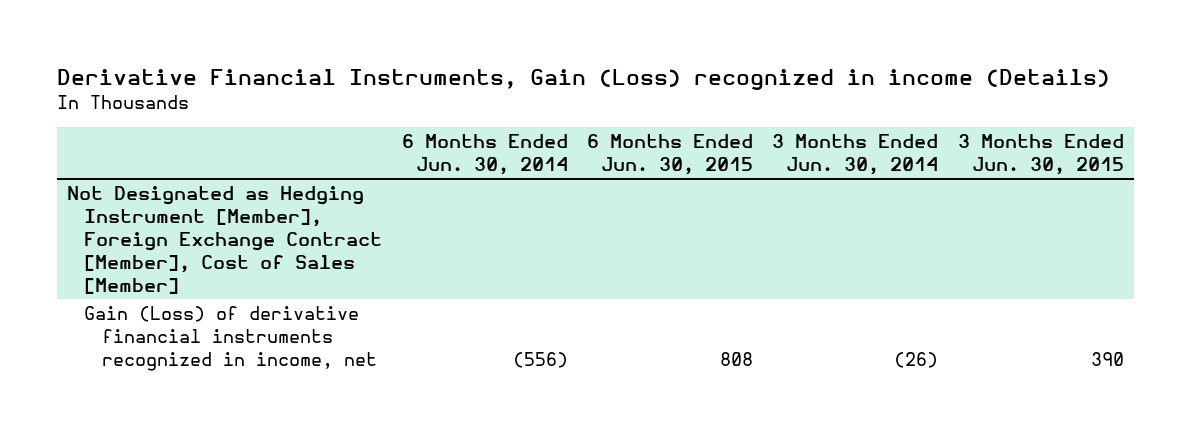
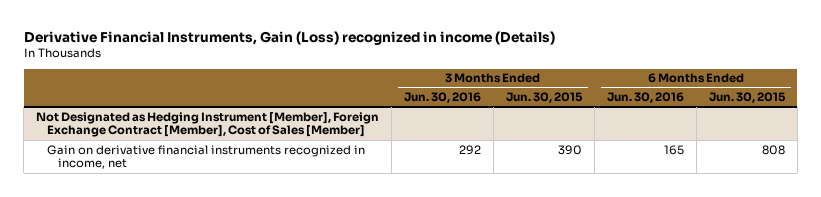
- | 6 Months Ended Jun. 30, 2014 | 6 Months Ended Jun. 30, 2015 | 3 Months Ended Jun. 30, 2014 | 3 Months Ended Jun. 30, 2015
+ | 3 Months Ended Jun. 30, 2016 | 3 Months Ended Jun. 30, 2015 | 6 Months Ended Jun. 30, 2016 | 6 Months Ended Jun. 30, 2015
@ Not Designated as Hedging Instrument [Member], Foreign Exchange Contract [Member], Cost of Sales [Member]
- Gain (Loss) of derivative financial instruments recognized in income, net | (556) | 808 | (26) | 390
+ Gain on derivative financial instruments recognized in income, net | 292 | 390 | 165 | 808

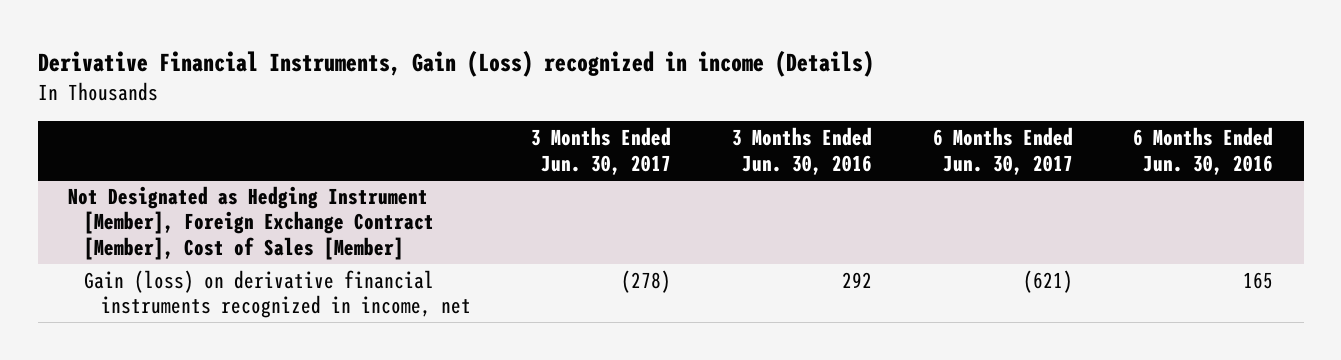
- | 3 Months Ended Jun. 30, 2016 | 3 Months Ended Jun. 30, 2015 | 6 Months Ended Jun. 30, 2016 | 6 Months Ended Jun. 30, 2015
+ | 3 Months Ended Jun. 30, 2017 | 3 Months Ended Jun. 30, 2016 | 6 Months Ended Jun. 30, 2017 | 6 Months Ended Jun. 30, 2016
@ Not Designated as Hedging Instrument [Member], Foreign Exchange Contract [Member], Cost of Sales [Member]
- Gain on derivative financial instruments recognized in income, net | 292 | 390 | 165 | 808
+ Gain (loss) on derivative financial instruments recognized in income, net | (278) | 292 | (621) | 165

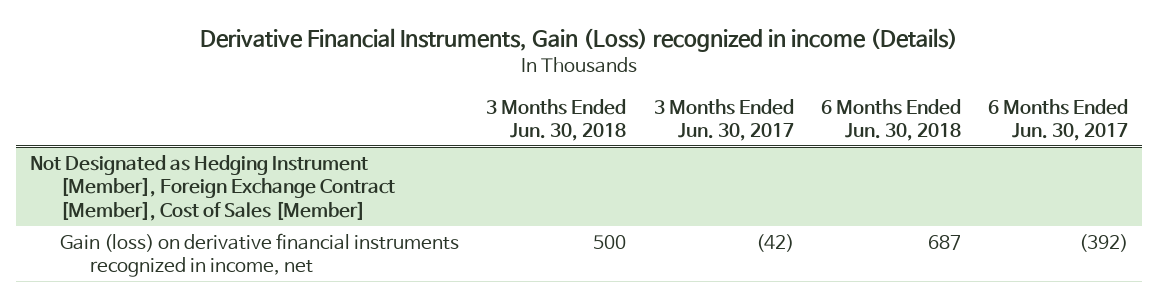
- | 3 Months Ended Jun. 30, 2017 | 3 Months Ended Jun. 30, 2016 | 6 Months Ended Jun. 30, 2017 | 6 Months Ended Jun. 30, 2016
+ | 3 Months Ended Jun. 30, 2018 | 3 Months Ended Jun. 30, 2017 | 6 Months Ended Jun. 30, 2018 | 6 Months Ended Jun. 30, 2017
@ Not Designated as Hedging Instrument [Member], Foreign Exchange Contract [Member], Cost of Sales [Member]
- Gain (loss) on derivative financial instruments recognized in income, net | (278) | 292 | (621) | 165
+ Gain (loss) on derivative financial instruments recognized in income, net | 500 | (42) | 687 | (392)

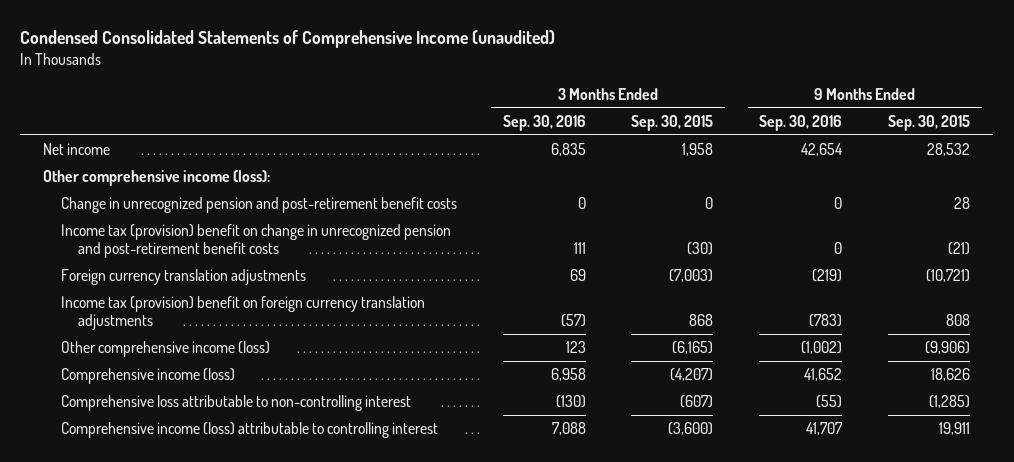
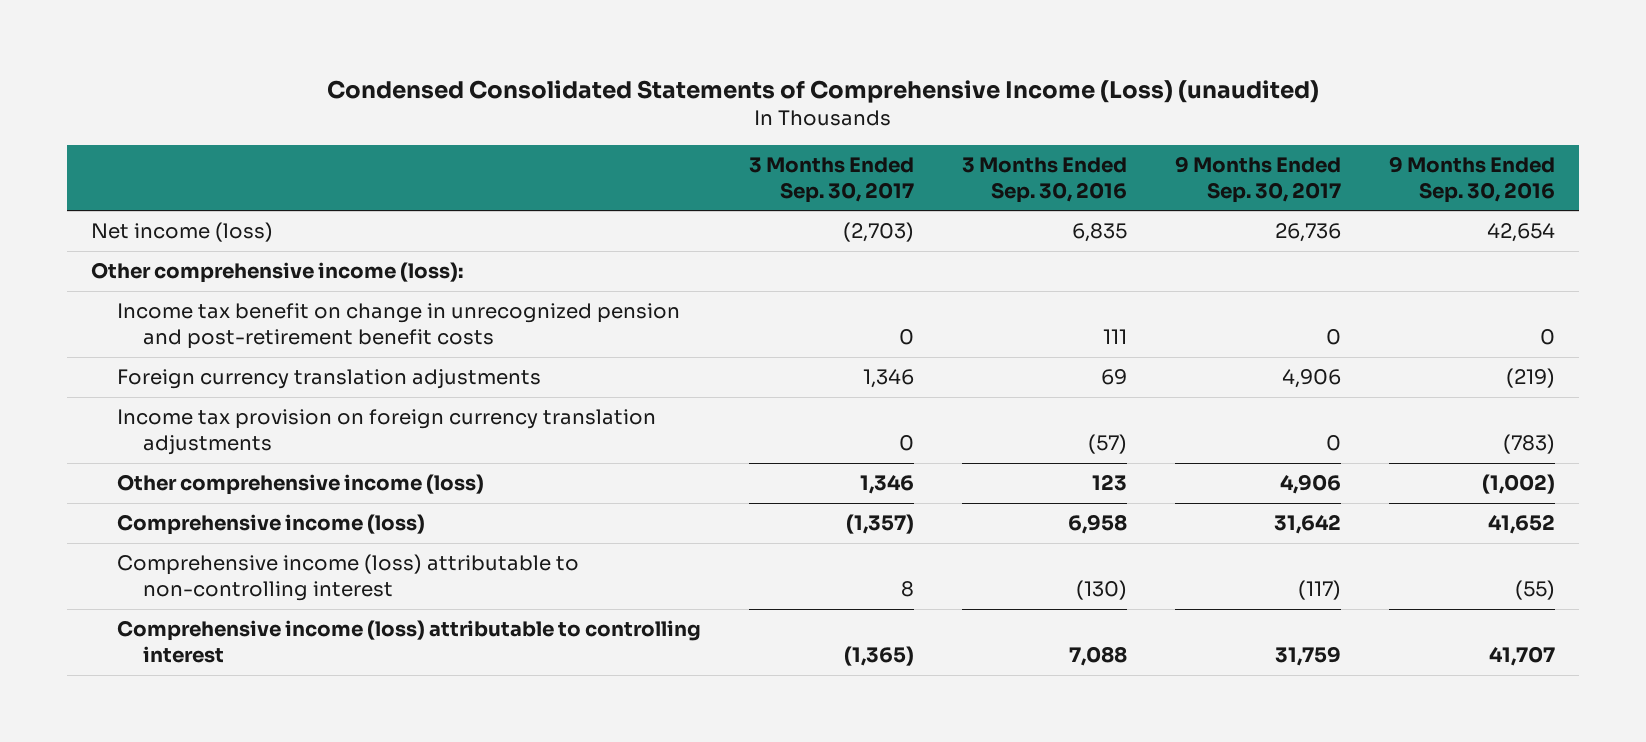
- Condensed Consolidated Statements of Comprehensive Income (unaudited)
+ Condensed Consolidated Statements of Comprehensive Income (Loss) (unaudited)
- | 3 Months Ended Sep. 30, 2016 | 3 Months Ended Sep. 30, 2015 | 9 Months Ended Sep. 30, 2016 | 9 Months Ended Sep. 30, 2015
+ | 3 Months Ended Sep. 30, 2017 | 3 Months Ended Sep. 30, 2016 | 9 Months Ended Sep. 30, 2017 | 9 Months Ended Sep. 30, 2016
- Net income | 6,835 | 1,958 | 42,654 | 28,532
+ Net income (loss) | (2,703) | 6,835 | 26,736 | 42,654
- Change in unrecognized pension and post-retirement benefit costs | 0 | 0 | 0 | 28
- Income tax (provision) benefit on change in unrecognized pension and post-retirement benefit costs | 111 | (30) | 0 | (21)
+ Income tax benefit on change in unrecognized pension and post-retirement benefit costs | 0 | 111 | 0 | 0
- Income tax (provision) benefit on foreign currency translation adjustments | (57) | 868 | (783) | 808
+ Income tax provision on foreign currency translation adjustments | 0 | (57) | 0 | (783)
- Comprehensive loss attributable to non-controlling interest | (130) | (607) | (55) | (1,285)
+ Comprehensive income (loss) attributable to non-controlling interest | 8 | (130) | (117) | (55)

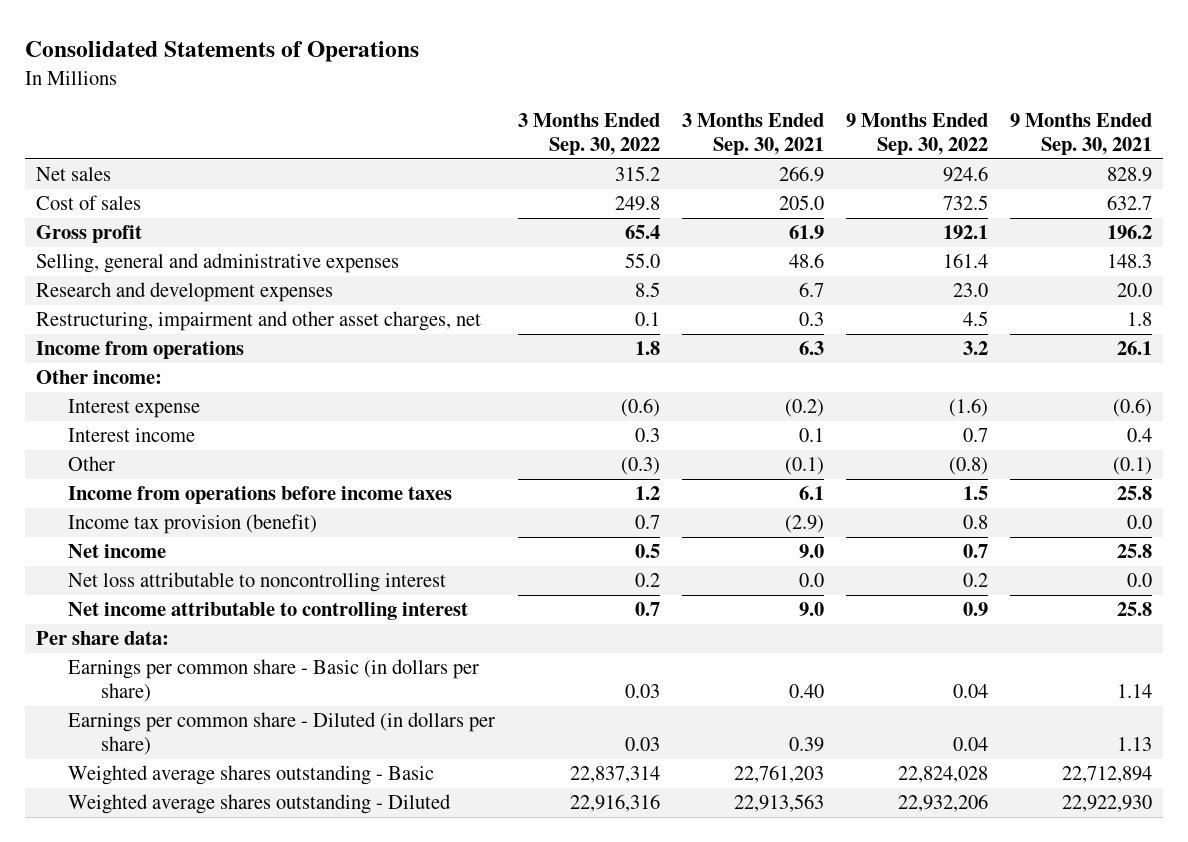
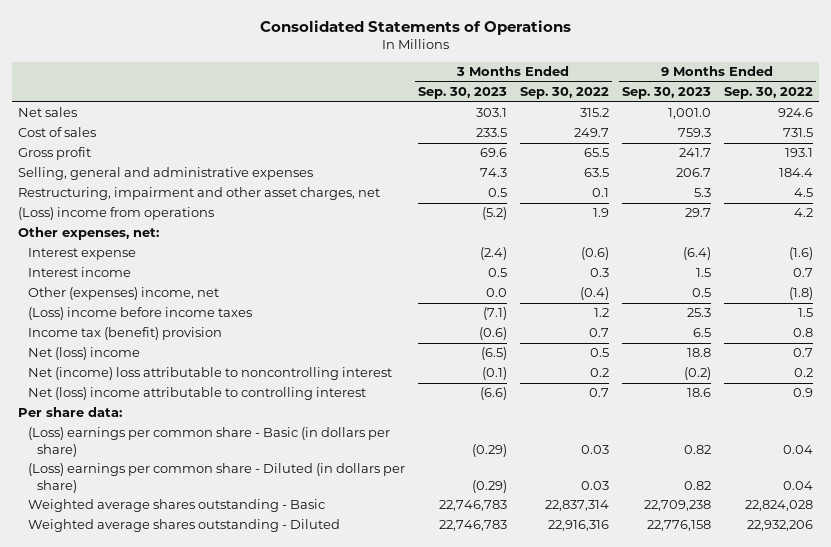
- | 3 Months Ended Sep. 30, 2022 | 3 Months Ended Sep. 30, 2021 | 9 Months Ended Sep. 30, 2022 | 9 Months Ended Sep. 30, 2021
+ | 3 Months Ended Sep. 30, 2023 | 3 Months Ended Sep. 30, 2022 | 9 Months Ended Sep. 30, 2023 | 9 Months Ended Sep. 30, 2022
- Cost of sales | 249.8 | 205.0 | 732.5 | 632.7
- Gross profit | 65.4 | 61.9 | 192.1 | 196.2
- Selling, general and administrative expenses | 55.0 | 48.6 | 161.4 | 148.3
- Research and development expenses | 8.5 | 6.7 | 23.0 | 20.0
+ Cost of sales | 233.5 | 249.7 | 759.3 | 731.5
+ Gross profit | 69.6 | 65.5 | 241.7 | 193.1
+ Selling, general and administrative expenses | 74.3 | 63.5 | 206.7 | 184.4
- Income from operations | 1.8 | 6.3 | 3.2 | 26.1
- Other income:
+ (Loss) income from operations | (5.2) | 1.9 | 29.7 | 4.2
+ Other expenses, net:
- Other | (0.3) | (0.1) | (0.8) | (0.1)
- Income from operations before income taxes | 1.2 | 6.1 | 1.5 | 25.8
- Income tax provision (benefit) | 0.7 | (2.9) | 0.8 | 0.0
- Net income | 0.5 | 9.0 | 0.7 | 25.8
- Net loss attributable to noncontrolling interest | 0.2 | 0.0 | 0.2 | 0.0
- Net income attributable to controlling interest | 0.7 | 9.0 | 0.9 | 25.8
+ Other (expenses) income, net | 0.0 | (0.4) | 0.5 | (1.8)
+ (Loss) income before income taxes | (7.1) | 1.2 | 25.3 | 1.5
+ Income tax (benefit) provision | (0.6) | 0.7 | 6.5 | 0.8
+ Net (loss) income | (6.5) | 0.5 | 18.8 | 0.7
+ Net (income) loss attributable to noncontrolling interest | (0.1) | 0.2 | (0.2) | 0.2
+ Net (loss) income attributable to controlling interest | (6.6) | 0.7 | 18.6 | 0.9
- Earnings per common share - Basic (in dollars per share) | 0.03 | 0.40 | 0.04 | 1.14
- Earnings per common share - Diluted (in dollars per share) | 0.03 | 0.39 | 0.04 | 1.13
+ (Loss) earnings per common share - Basic (in dollars per share) | (0.29) | 0.03 | 0.82 | 0.04
+ (Loss) earnings per common share - Diluted (in dollars per share) | (0.29) | 0.03 | 0.82 | 0.04

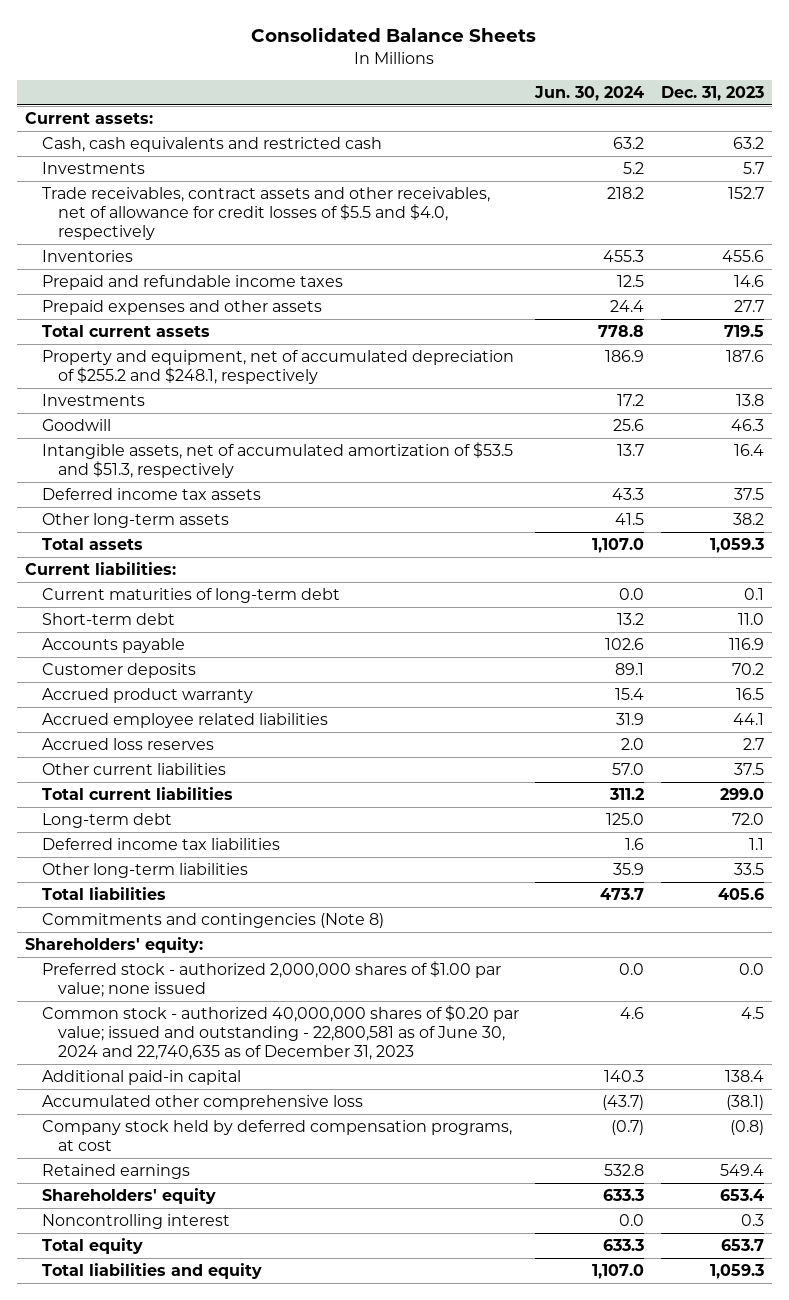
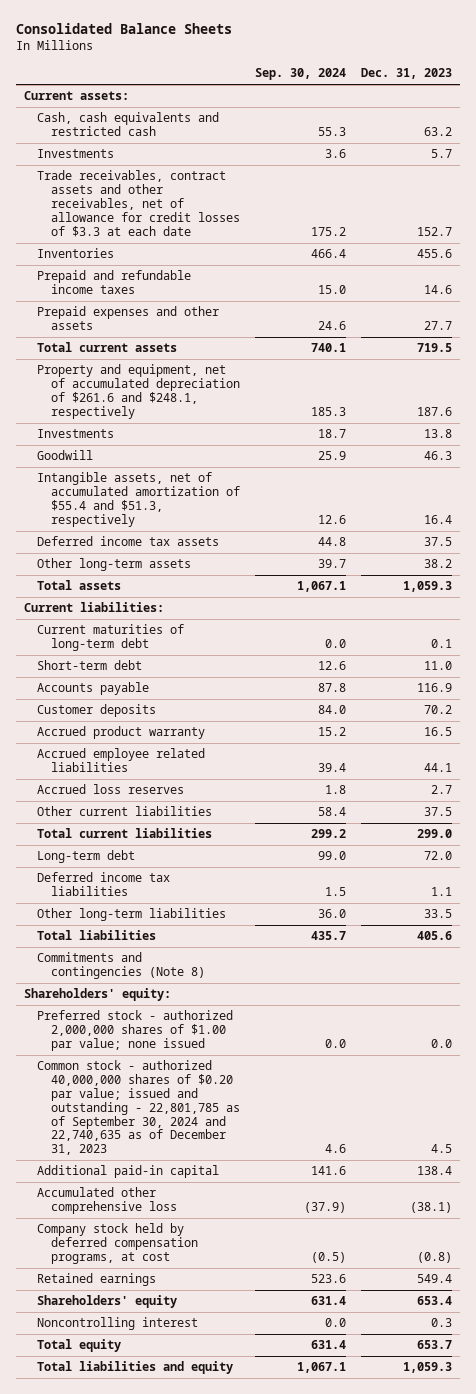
- | Jun. 30, 2024 | Dec. 31, 2023
+ | Sep. 30, 2024 | Dec. 31, 2023
- Trade receivables, contract assets and other receivables, net of allowance for credit losses of $5.5 and $4.0, respectively | 218.2 | 152.7
+ Trade receivables, contract assets and other receivables, net of allowance for credit losses of $3.3 at each date | 175.2 | 152.7
- Property and equipment, net of accumulated depreciation of $255.2 and $248.1, respectively | 186.9 | 187.6
+ Property and equipment, net of accumulated depreciation of $261.6 and $248.1, respectively | 185.3 | 187.6
- Intangible assets, net of accumulated amortization of $53.5 and $51.3, respectively | 13.7 | 16.4
+ Intangible assets, net of accumulated amortization of $55.4 and $51.3, respectively | 12.6 | 16.4
- Common stock - authorized 40,000,000 shares of $0.20 par value; issued and outstanding - 22,800,581 as of June 30, 2024 and 22,740,635 as of December 31, 2023 | 4.6 | 4.5
+ Common stock - authorized 40,000,000 shares of $0.20 par value; issued and outstanding - 22,801,785 as of September 30, 2024 and 22,740,635 as of December 31, 2023 | 4.6 | 4.5

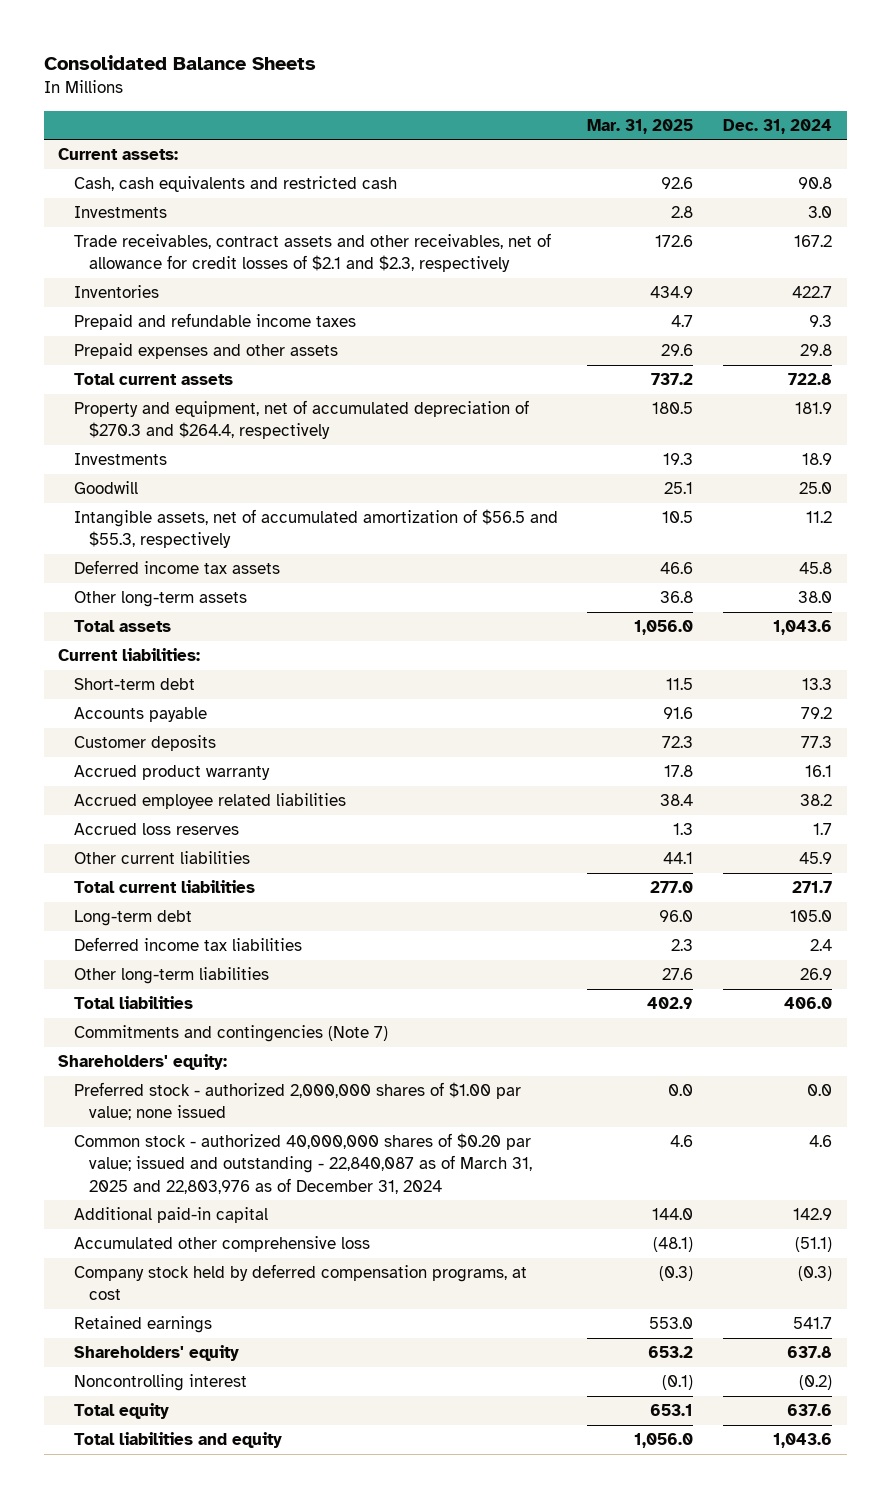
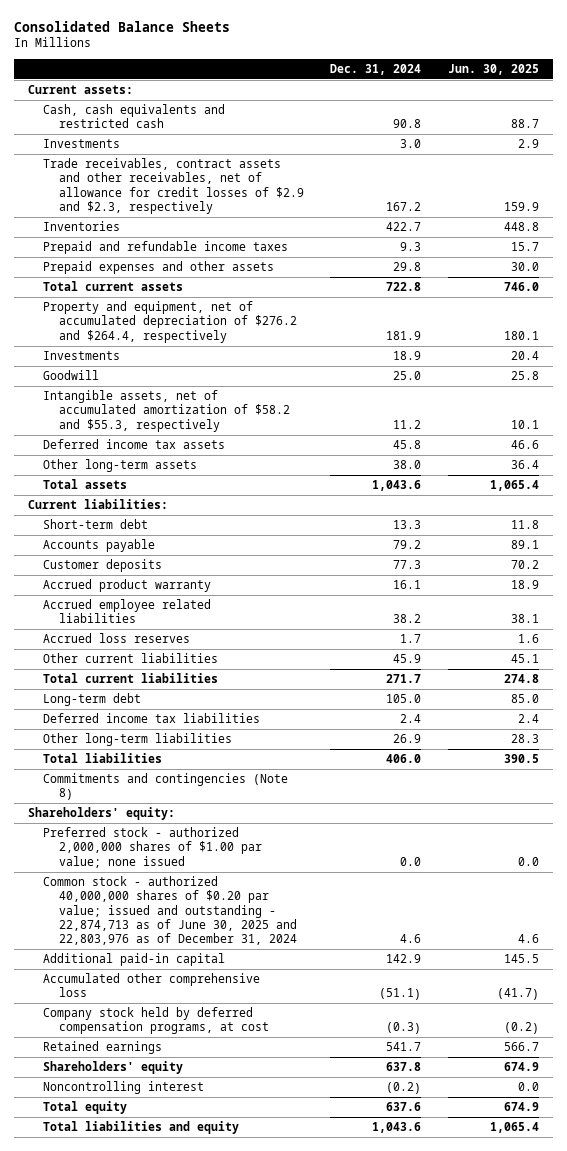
- | Mar. 31, 2025 | Dec. 31, 2024
+ | Dec. 31, 2024 | Jun. 30, 2025
- Trade receivables, contract assets and other receivables, net of allowance for credit losses of $2.1 and $2.3, respectively | 172.6 | 167.2
+ Trade receivables, contract assets and other receivables, net of allowance for credit losses of $2.9 and $2.3, respectively | 167.2 | 159.9
- Property and equipment, net of accumulated depreciation of $270.3 and $264.4, respectively | 180.5 | 181.9
+ Property and equipment, net of accumulated depreciation of $276.2 and $264.4, respectively | 181.9 | 180.1
- Intangible assets, net of accumulated amortization of $56.5 and $55.3, respectively | 10.5 | 11.2
+ Intangible assets, net of accumulated amortization of $58.2 and $55.3, respectively | 11.2 | 10.1
- Commitments and contingencies (Note 7)
+ Commitments and contingencies (Note 8)
- Common stock - authorized 40,000,000 shares of $0.20 par value; issued and outstanding - 22,840,087 as of March 31, 2025 and 22,803,976 as of December 31, 2024 | 4.6 | 4.6
+ Common stock - authorized 40,000,000 shares of $0.20 par value; issued and outstanding - 22,874,713 as of June 30, 2025 and 22,803,976 as of December 31, 2024 | 4.6 | 4.6

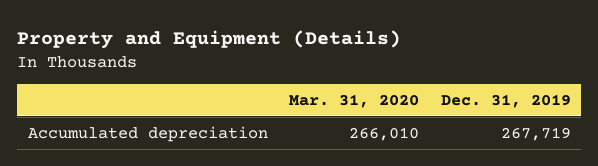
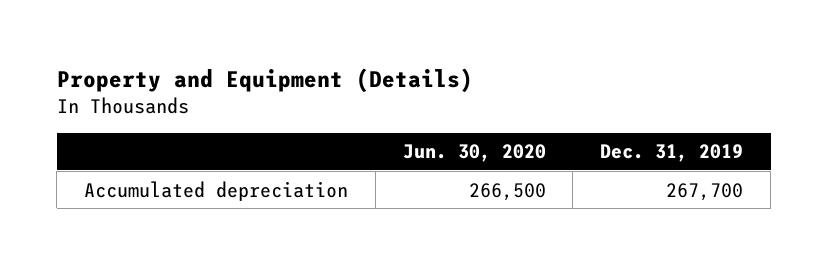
- | Mar. 31, 2020 | Dec. 31, 2019
+ | Jun. 30, 2020 | Dec. 31, 2019
- Accumulated depreciation | 266,010 | 267,719
+ Accumulated depreciation | 266,500 | 267,700

